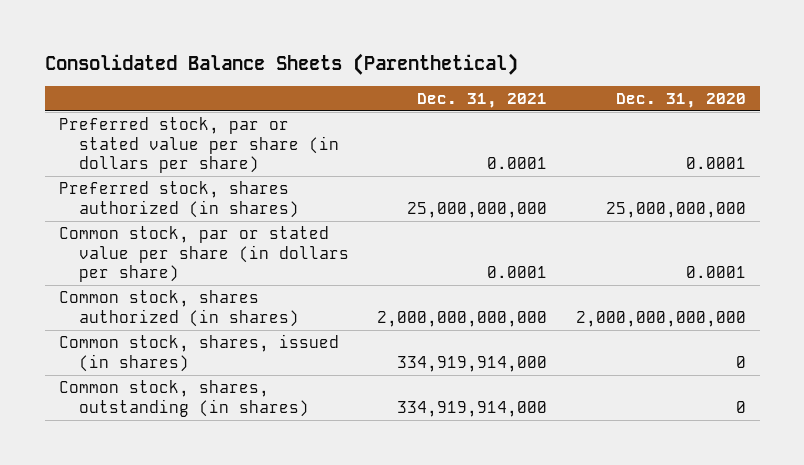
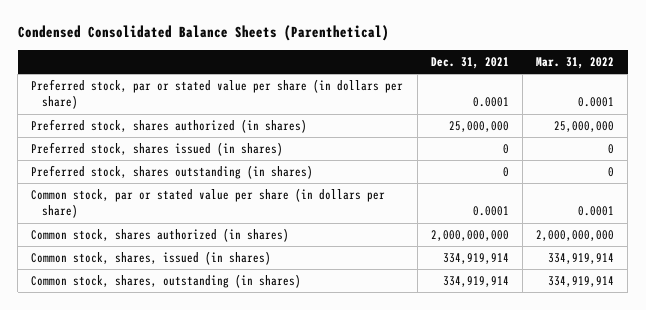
- Consolidated Balance Sheets (Parenthetical)
+ Condensed Consolidated Balance Sheets (Parenthetical)
- | Dec. 31, 2021 | Dec. 31, 2020
+ | Dec. 31, 2021 | Mar. 31, 2022
- Preferred stock, shares authorized (in shares) | 25,000,000,000 | 25,000,000,000
+ Preferred stock, shares authorized (in shares) | 25,000,000 | 25,000,000
+ Preferred stock, shares issued (in shares) | 0 | 0
+ Preferred stock, shares outstanding (in shares) | 0 | 0
- Common stock, shares authorized (in shares) | 2,000,000,000,000 | 2,000,000,000,000
- Common stock, shares, issued (in shares) | 334,919,914,000 | 0
- Common stock, shares, outstanding (in shares) | 334,919,914,000 | 0
+ Common stock, shares authorized (in shares) | 2,000,000,000 | 2,000,000,000
+ Common stock, shares, issued (in shares) | 334,919,914 | 334,919,914
+ Common stock, shares, outstanding (in shares) | 334,919,914 | 334,919,914

